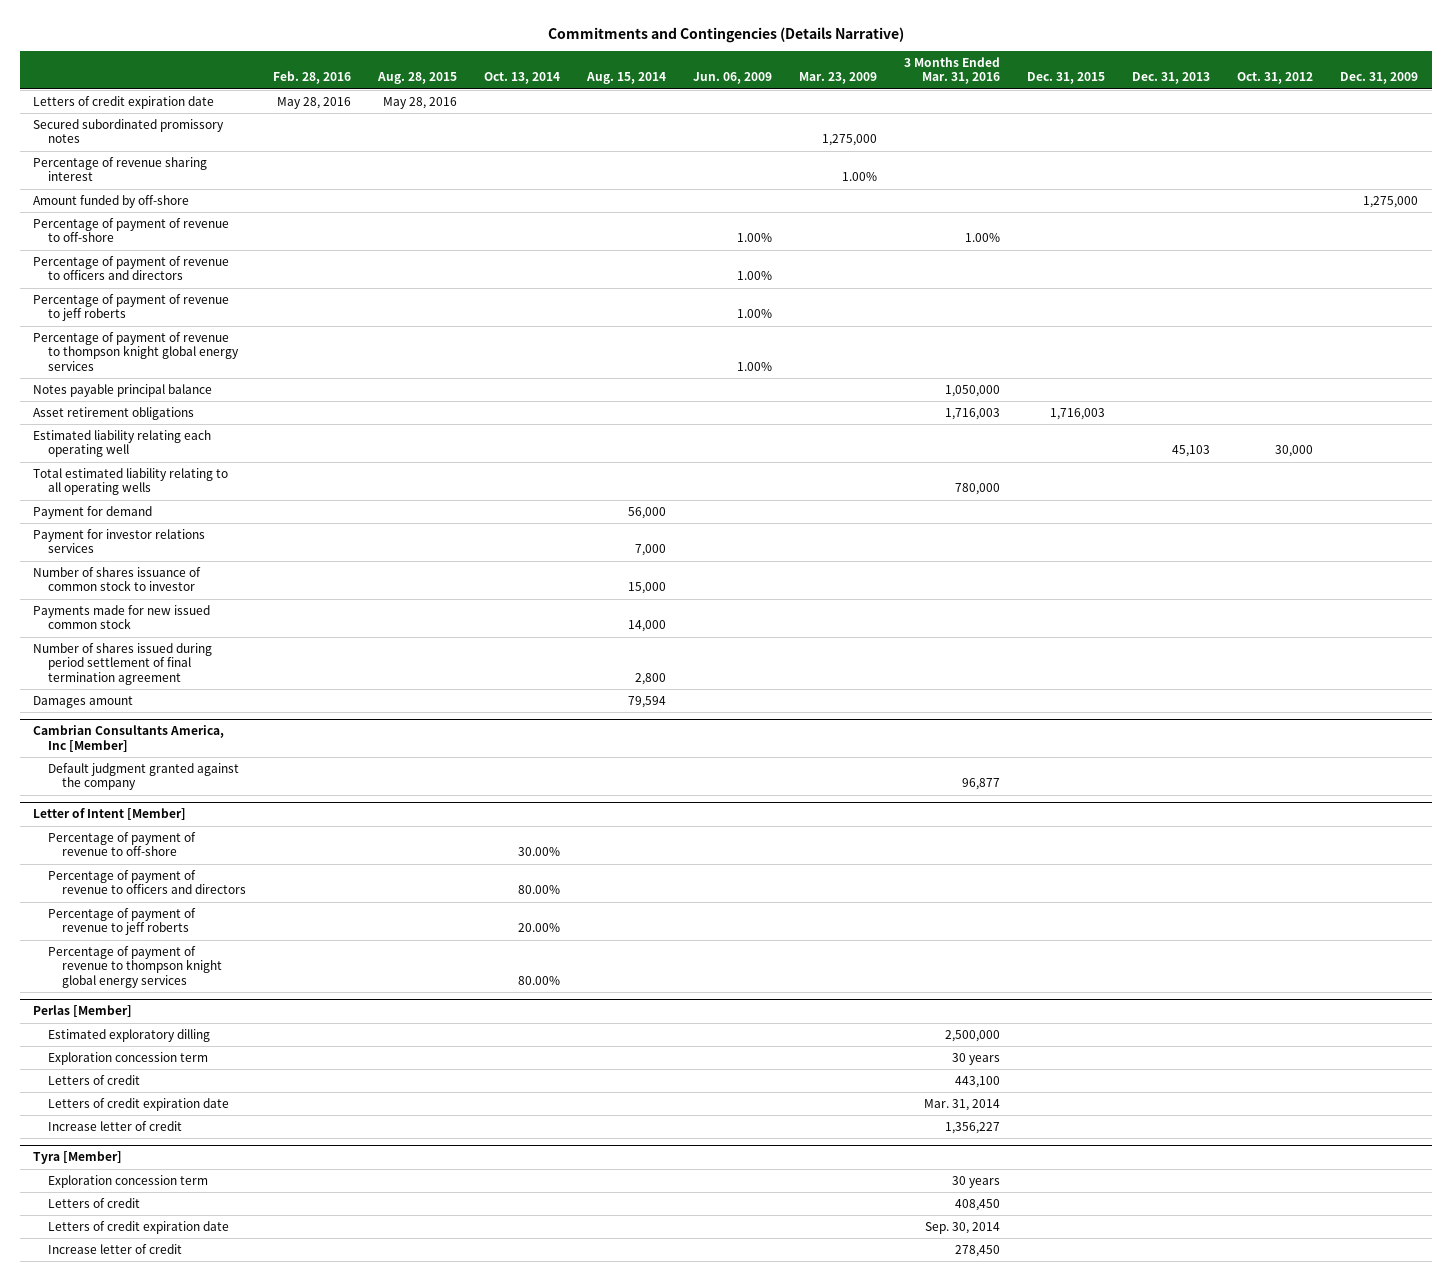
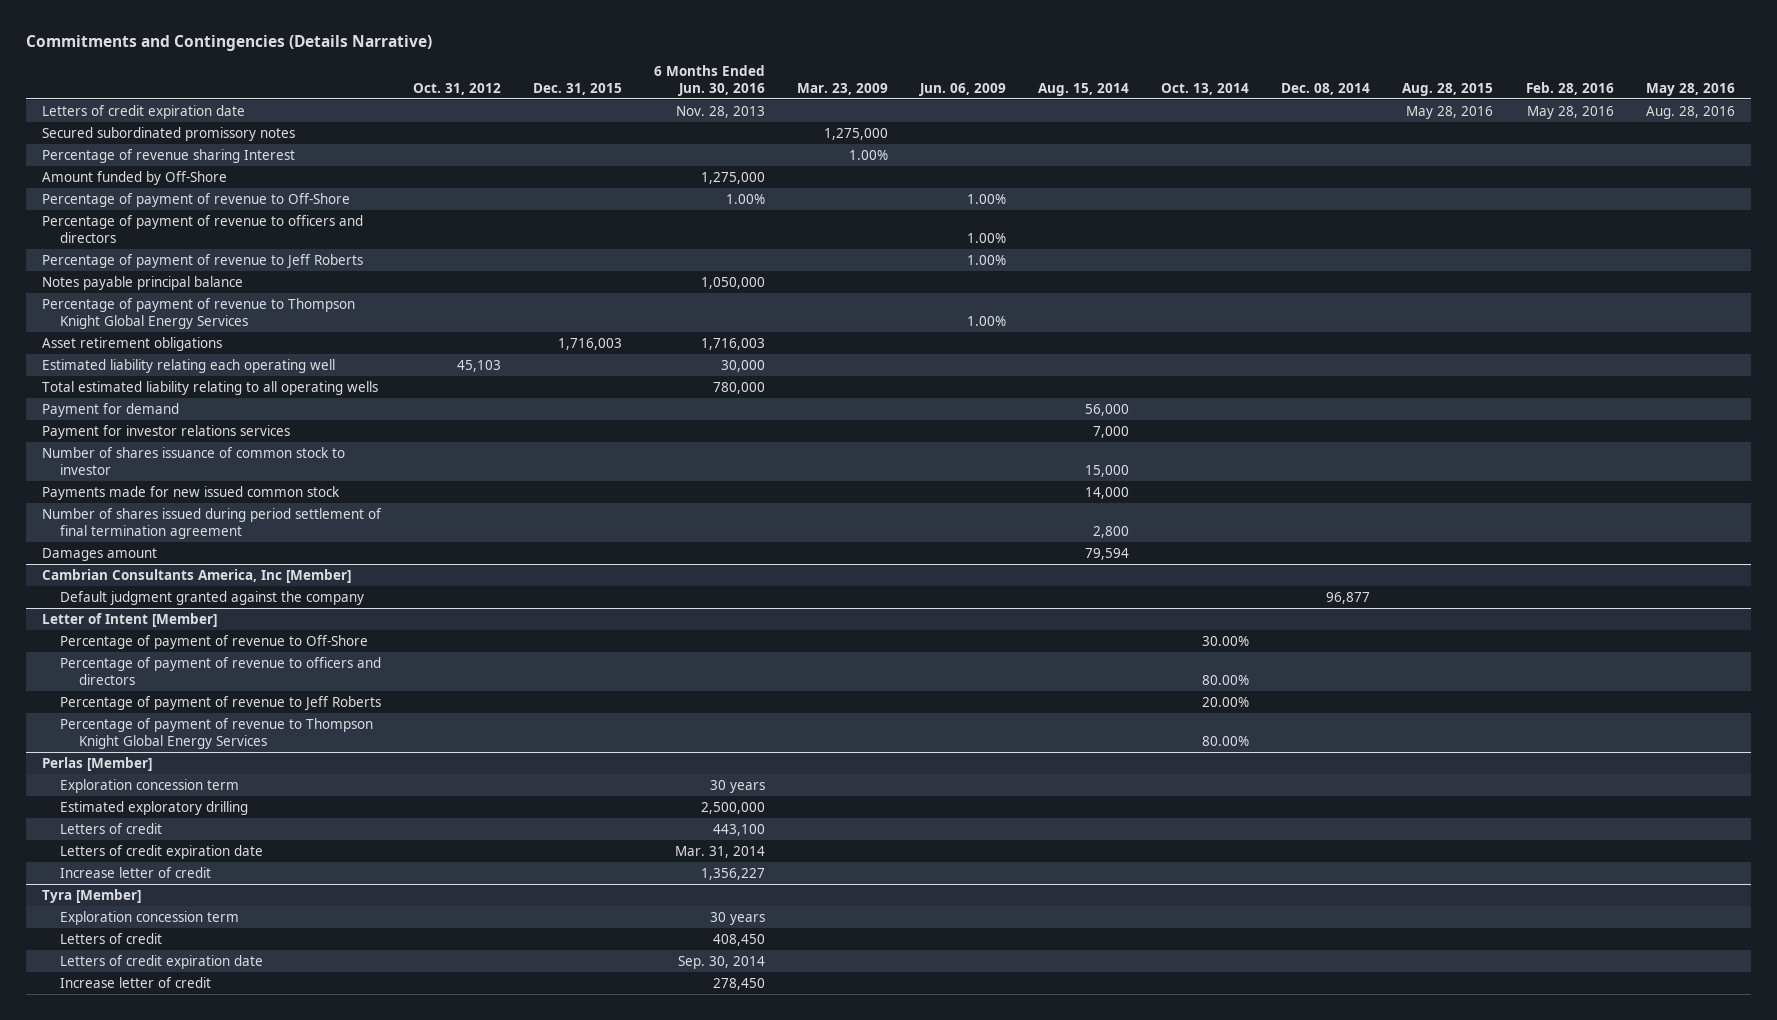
- | Feb. 28, 2016 | Aug. 28, 2015 | Oct. 13, 2014 | Aug. 15, 2014 | Jun. 06, 2009 | Mar. 23, 2009 | 3 Months Ended Mar. 31, 2016 | Dec. 31, 2015 | Dec. 31, 2013 | Oct. 31, 2012 | Dec. 31, 2009
+ | Oct. 31, 2012 | Dec. 31, 2015 | 6 Months Ended Jun. 30, 2016 | Mar. 23, 2009 | Jun. 06, 2009 | Aug. 15, 2014 | Oct. 13, 2014 | Dec. 08, 2014 | Aug. 28, 2015 | Feb. 28, 2016 | May 28, 2016
- Percentage of revenue sharing interest | | | | | | 1.00% | | | | |
- Amount funded by off-shore | | | | | | | | | | | 1,275,000
- Percentage of payment of revenue to off-shore | | | | | 1.00% | | 1.00% | | | |
+ Percentage of revenue sharing Interest | | | | 1.00% | | | | | | |
+ Amount funded by Off-Shore | | | 1,275,000 | | | | | | | |
+ Percentage of payment of revenue to Off-Shore | | | 1.00% | | 1.00% | | | | | |
- Percentage of payment of revenue to jeff roberts | | | | | 1.00% | | | | | |
- Percentage of payment of revenue to thompson knight global energy services | | | | | 1.00% | | | | | |
+ Percentage of payment of revenue to Jeff Roberts | | | | | 1.00% | | | | | |
+ Percentage of payment of revenue to Thompson Knight Global Energy Services | | | | | 1.00% | | | | | |
- Estimated liability relating each operating well | | | | | | | | | 45,103 | 30,000 |
+ Estimated liability relating each operating well | 45,103 | | 30,000 | | | | | | | |
@ Letter of Intent [Member]
- Percentage of payment of revenue to off-shore | | | 30.00% | | | | | | | |
+ Percentage of payment of revenue to Off-Shore | | | | | | | 30.00% | | | |
- Percentage of payment of revenue to jeff roberts | | | 20.00% | | | | | | | |
- Percentage of payment of revenue to thompson knight global energy services | | | 80.00% | | | | | | | |
+ Percentage of payment of revenue to Jeff Roberts | | | | | | | 20.00% | | | |
+ Percentage of payment of revenue to Thompson Knight Global Energy Services | | | | | | | 80.00% | | | |
@ Perlas [Member]
- Estimated exploratory dilling | | | | | | | 2,500,000 | | | |
+ Estimated exploratory drilling | | | 2,500,000 | | | | | | | |

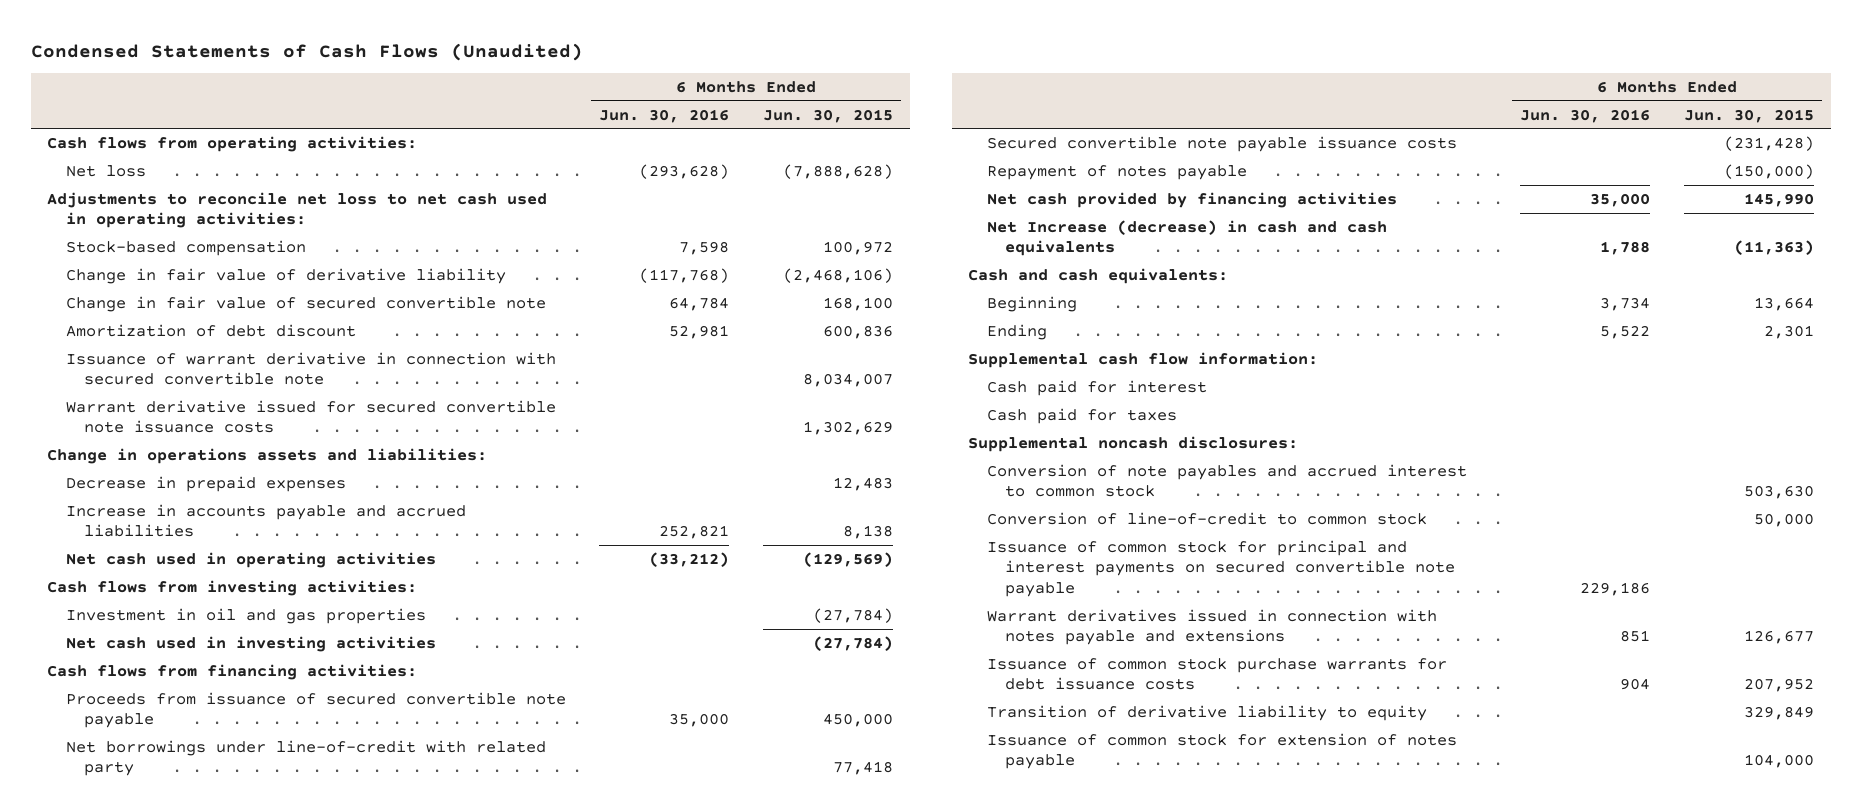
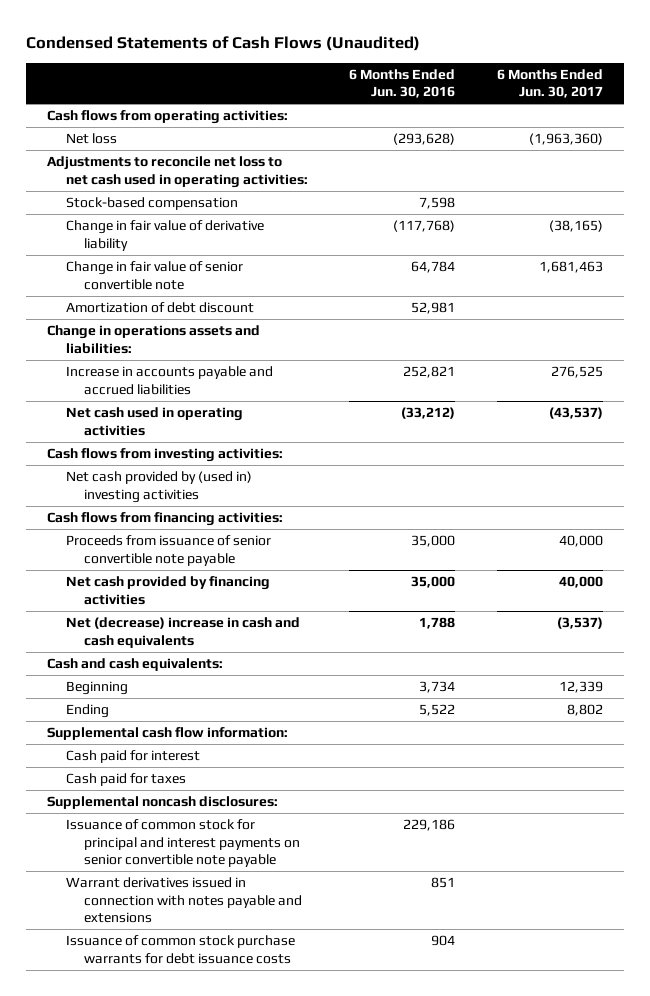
- | 6 Months Ended Jun. 30, 2016 | 6 Months Ended Jun. 30, 2015
+ | 6 Months Ended Jun. 30, 2016 | 6 Months Ended Jun. 30, 2017
- Change in fair value of secured convertible note | 64,784 | 168,100
+ Change in fair value of senior convertible note | 64,784 | 1,681,463
- Issuance of warrant derivative in connection with secured convertible note | | 8,034,007
- Warrant derivative issued for secured convertible note issuance costs | | 1,302,629
- Decrease in prepaid expenses | | 12,483
- Investment in oil and gas properties | | (27,784)
- Net cash used in investing activities | | (27,784)
+ Net cash provided by (used in) investing activities
- Proceeds from issuance of secured convertible note payable | 35,000 | 450,000
- Net borrowings under line-of-credit with related party | | 77,418
- Secured convertible note payable issuance costs | | (231,428)
- Repayment of notes payable | | (150,000)
+ Proceeds from issuance of senior convertible note payable | 35,000 | 40,000
- Net Increase (decrease) in cash and cash equivalents | 1,788 | (11,363)
+ Net (decrease) increase in cash and cash equivalents | 1,788 | (3,537)
- Conversion of note payables and accrued interest to common stock | | 503,630
- Conversion of line-of-credit to common stock | | 50,000
- Issuance of common stock for principal and interest payments on secured convertible note payable | 229,186 |
+ Issuance of common stock for principal and interest payments on senior convertible note payable | 229,186 |
- Transition of derivative liability to equity | | 329,849
- Issuance of common stock for extension of notes payable | | 104,000

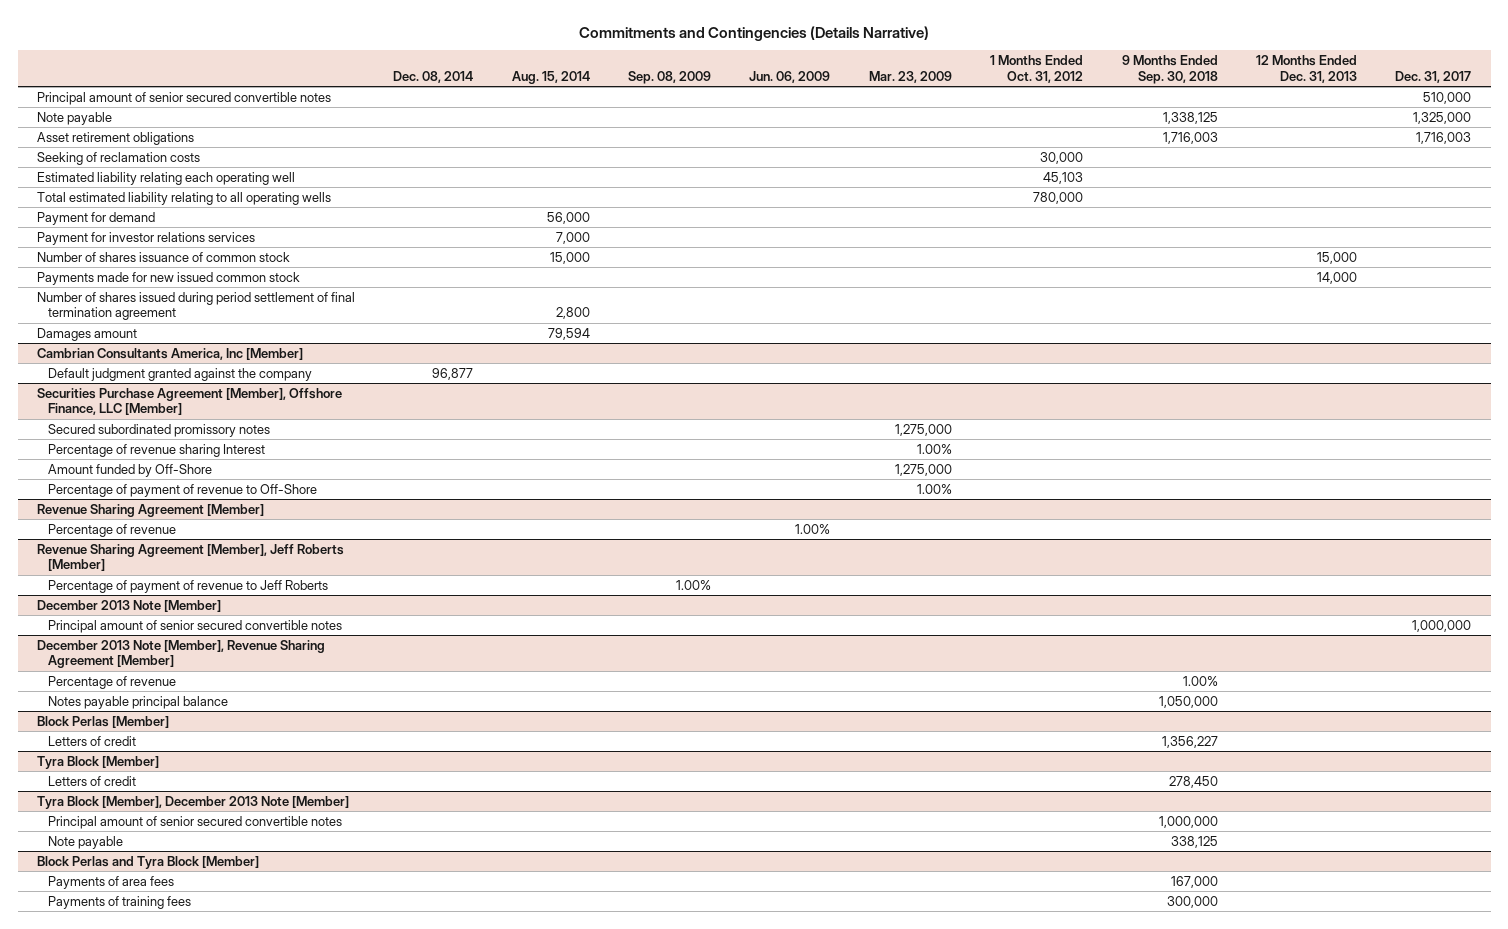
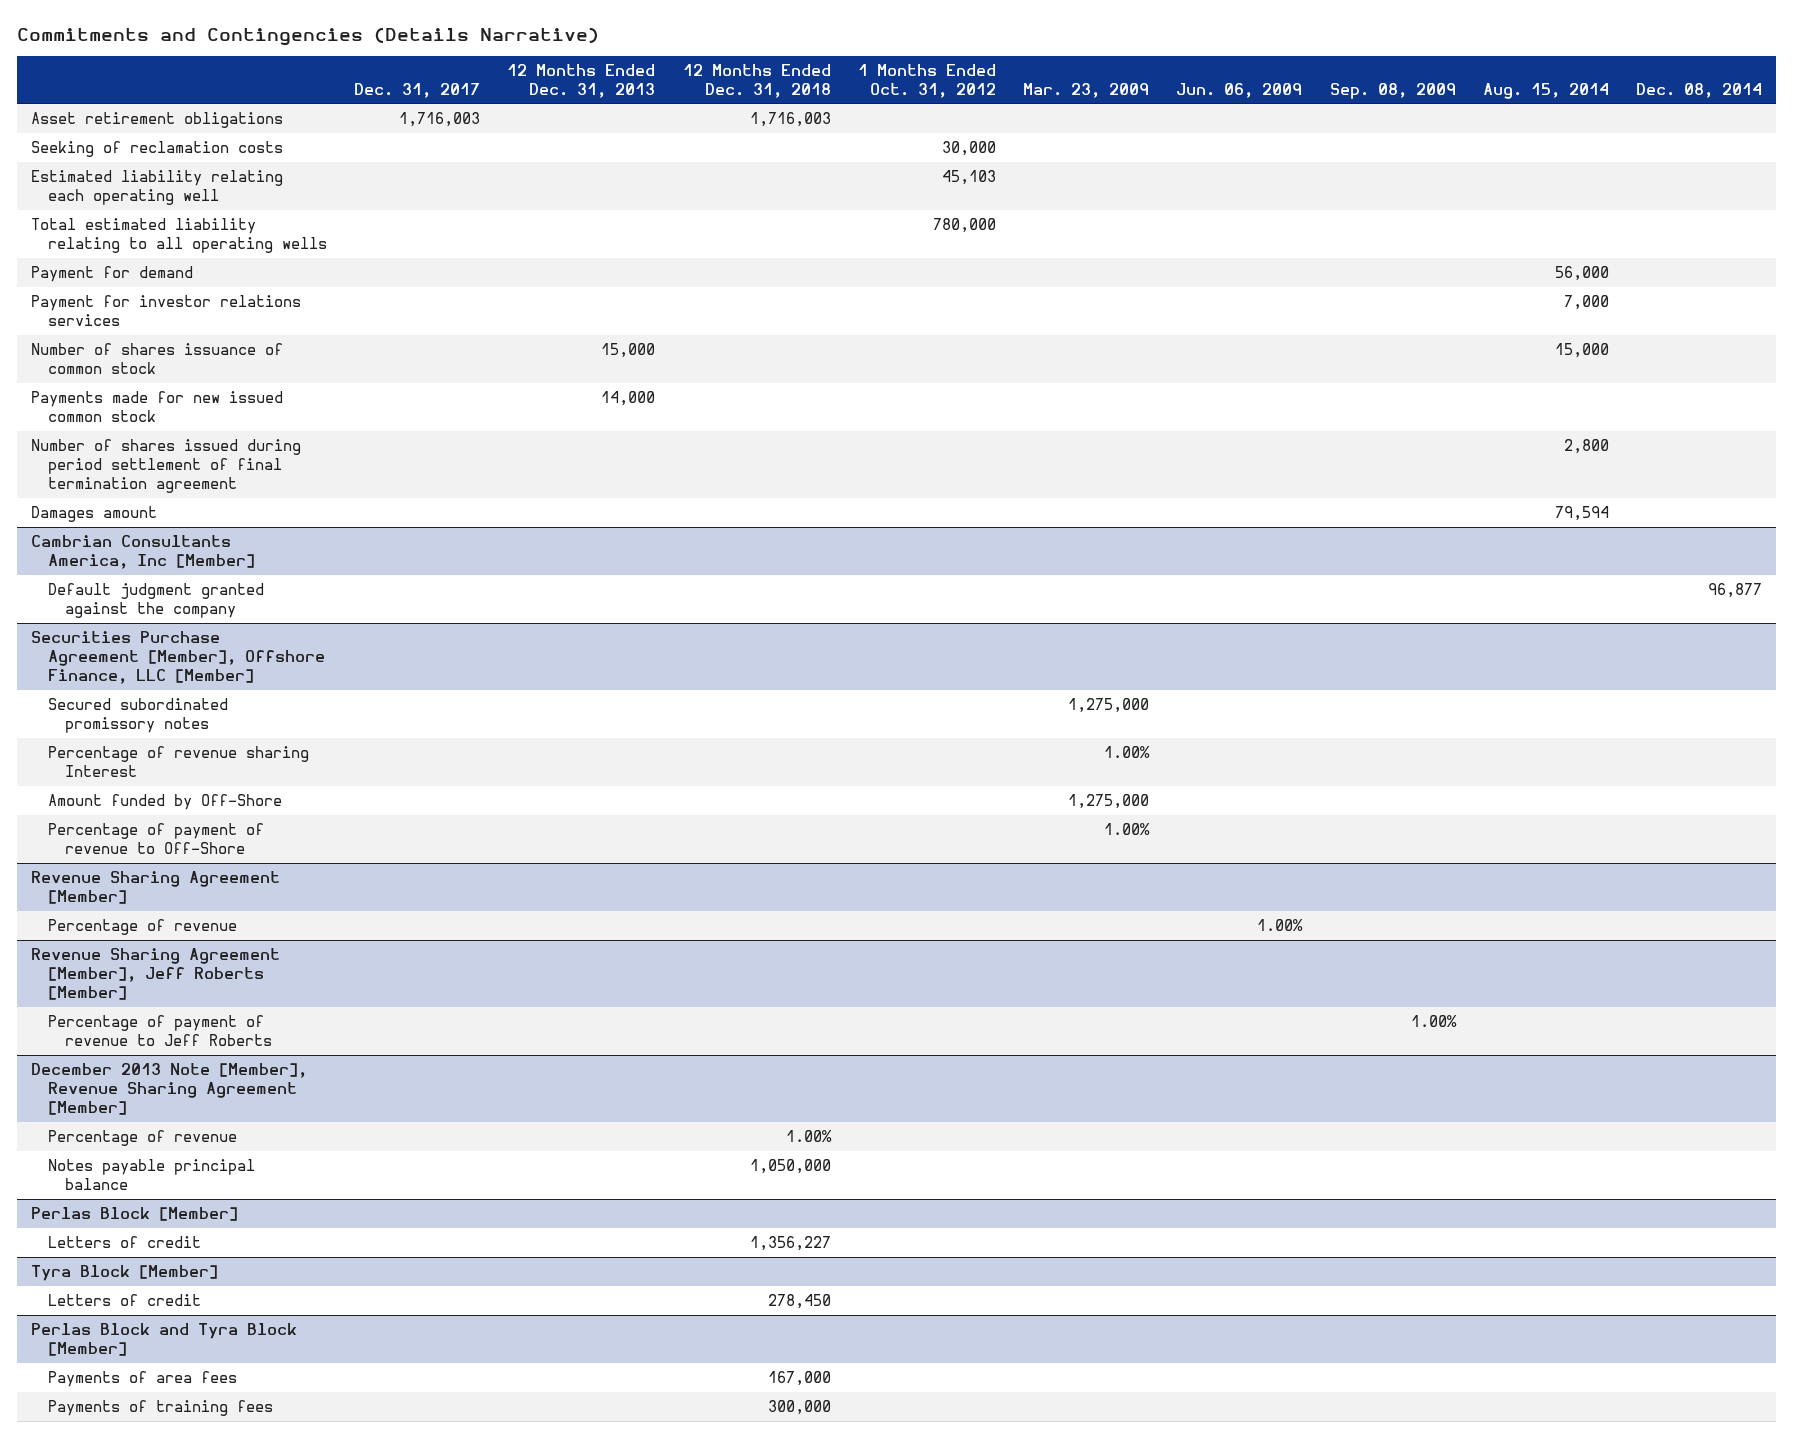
- | Dec. 08, 2014 | Aug. 15, 2014 | Sep. 08, 2009 | Jun. 06, 2009 | Mar. 23, 2009 | 1 Months Ended Oct. 31, 2012 | 9 Months Ended Sep. 30, 2018 | 12 Months Ended Dec. 31, 2013 | Dec. 31, 2017
+ | Dec. 31, 2017 | 12 Months Ended Dec. 31, 2013 | 12 Months Ended Dec. 31, 2018 | 1 Months Ended Oct. 31, 2012 | Mar. 23, 2009 | Jun. 06, 2009 | Sep. 08, 2009 | Aug. 15, 2014 | Dec. 08, 2014
- Principal amount of senior secured convertible notes | | | | | | | | | 510,000
- Note payable | | | | | | | 1,338,125 | | 1,325,000
- December 2013 Note [Member]
- Principal amount of senior secured convertible notes | | | | | | | | | 1,000,000
- Block Perlas [Member]
+ Perlas Block [Member]
- Tyra Block [Member], December 2013 Note [Member]
- Principal amount of senior secured convertible notes | | | | | | | 1,000,000 | |
- Note payable | | | | | | | 338,125 | |
- Block Perlas and Tyra Block [Member]
+ Perlas Block and Tyra Block [Member]

